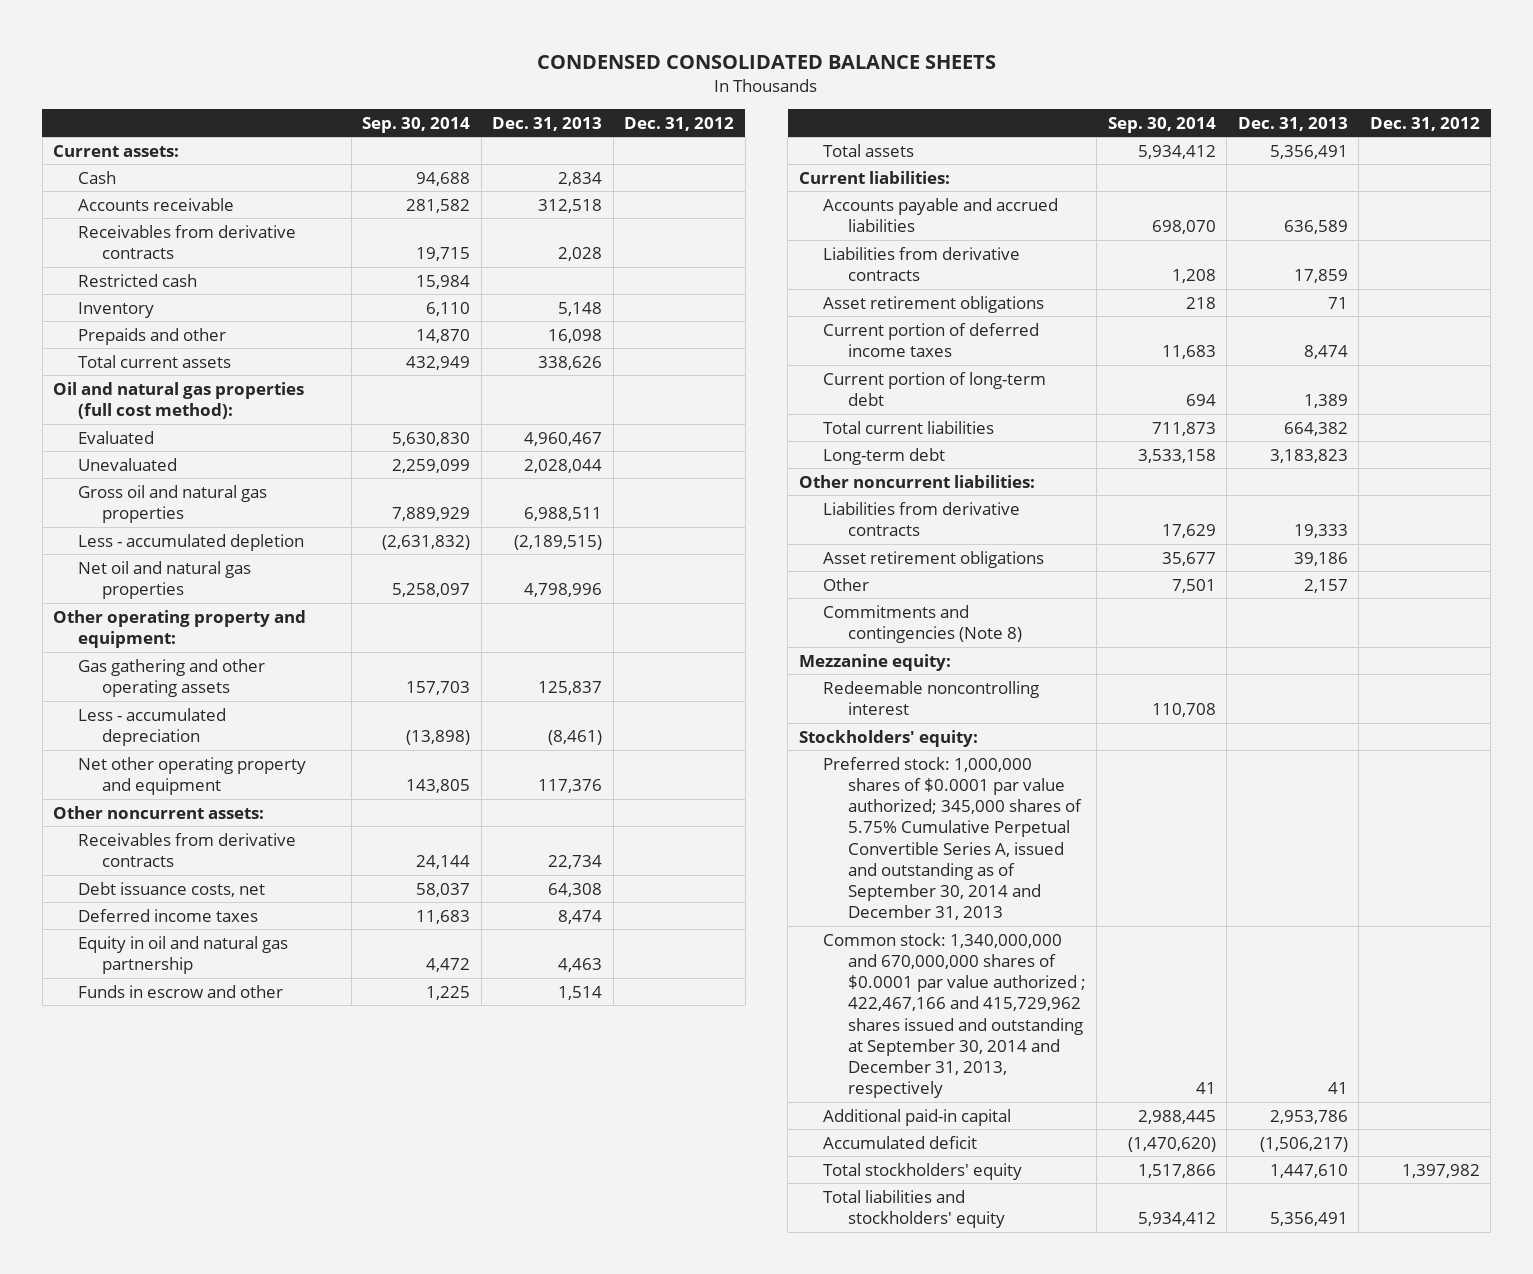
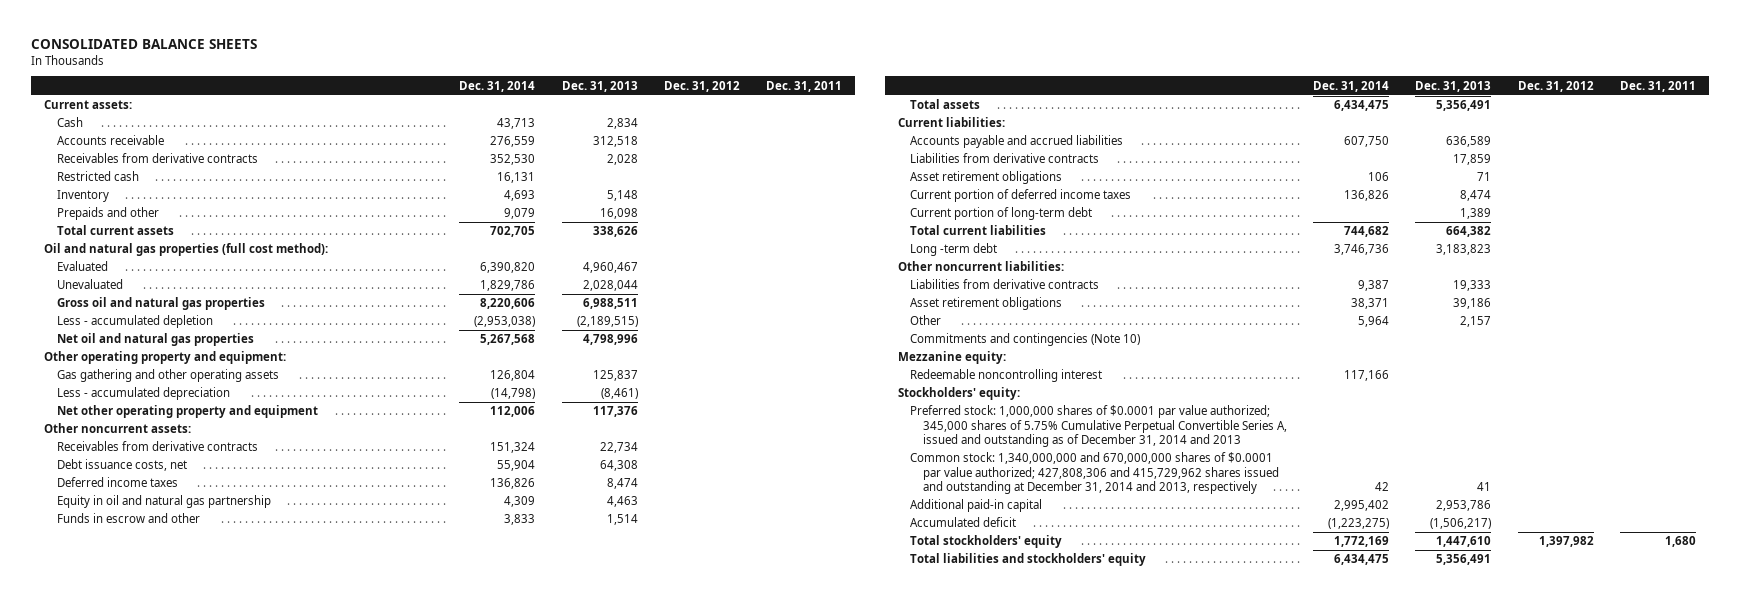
- CONDENSED CONSOLIDATED BALANCE SHEETS
+ CONSOLIDATED BALANCE SHEETS
- | Sep. 30, 2014 | Dec. 31, 2013 | Dec. 31, 2012
+ | Dec. 31, 2014 | Dec. 31, 2013 | Dec. 31, 2012 | Dec. 31, 2011
- Long-term debt | 3,533,158 | 3,183,823 |
+ Long -term debt | 3,746,736 | 3,183,823 | |
- Commitments and contingencies (Note 8)
+ Commitments and contingencies (Note 10)
- Preferred stock: 1,000,000 shares of $0.0001 par value authorized; 345,000 shares of 5.75% Cumulative Perpetual Convertible Series A, issued and outstanding as of September 30, 2014 and December 31, 2013
- Common stock: 1,340,000,000 and 670,000,000 shares of $0.0001 par value authorized ; 422,467,166 and 415,729,962 shares issued and outstanding at September 30, 2014 and December 31, 2013, respectively | 41 | 41 |
+ Preferred stock: 1,000,000 shares of $0.0001 par value authorized; 345,000 shares of 5.75% Cumulative Perpetual Convertible Series A, issued and outstanding as of December 31, 2014 and 2013
+ Common stock: 1,340,000,000 and 670,000,000 shares of $0.0001 par value authorized; 427,808,306 and 415,729,962 shares issued and outstanding at December 31, 2014 and 2013, respectively | 42 | 41 | |

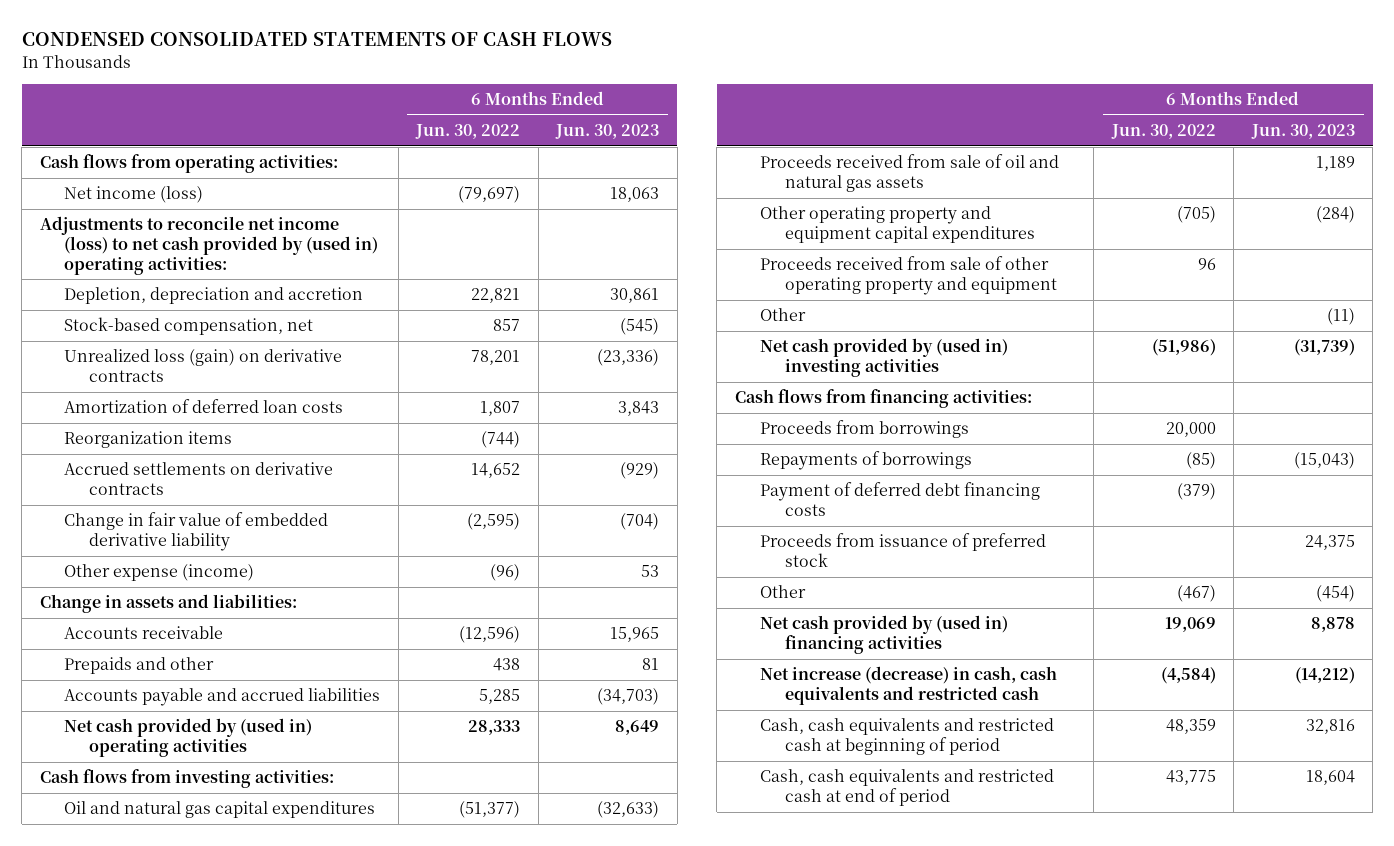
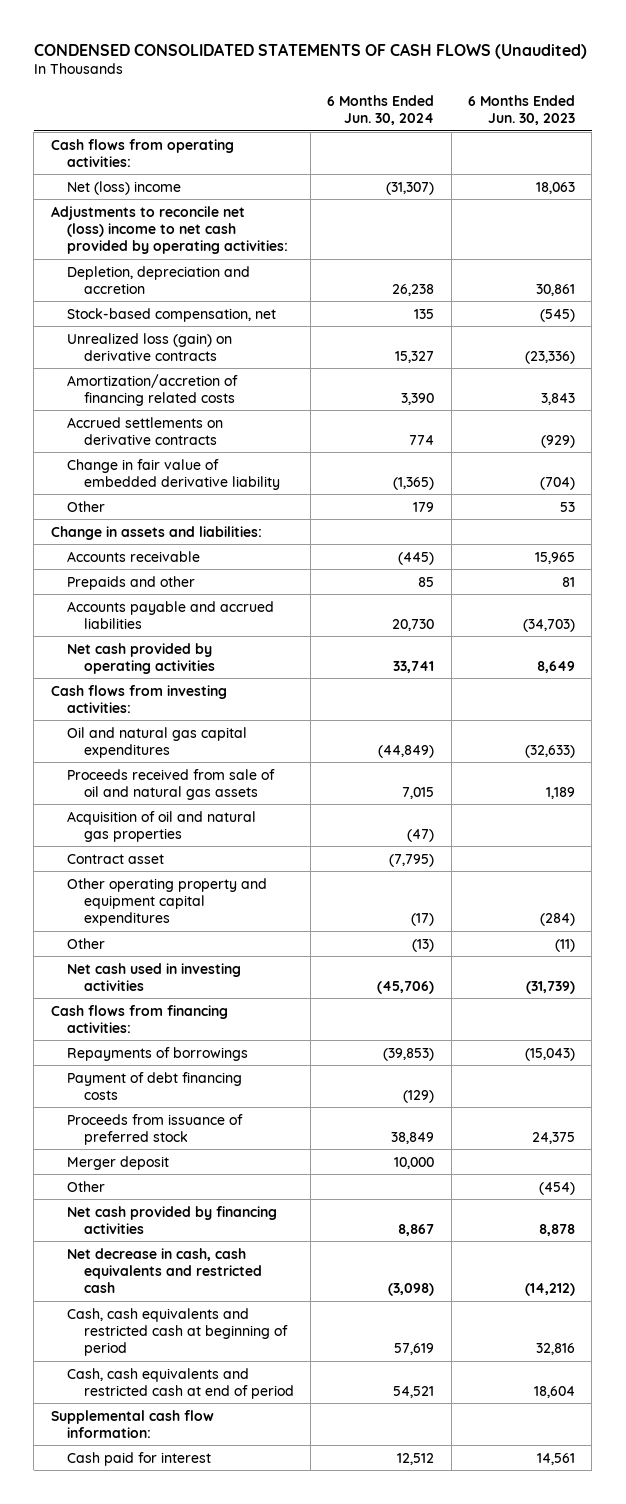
- CONDENSED CONSOLIDATED STATEMENTS OF CASH FLOWS
+ CONDENSED CONSOLIDATED STATEMENTS OF CASH FLOWS (Unaudited)
- | 6 Months Ended Jun. 30, 2022 | 6 Months Ended Jun. 30, 2023
+ | 6 Months Ended Jun. 30, 2024 | 6 Months Ended Jun. 30, 2023
- Net income (loss) | (79,697) | 18,063
- Adjustments to reconcile net income (loss) to net cash provided by (used in) operating activities:
+ Net (loss) income | (31,307) | 18,063
+ Adjustments to reconcile net (loss) income to net cash provided by operating activities:
- Amortization of deferred loan costs | 1,807 | 3,843
- Reorganization items | (744) |
+ Amortization/accretion of financing related costs | 3,390 | 3,843
- Other expense (income) | (96) | 53
+ Other | 179 | 53
- Net cash provided by (used in) operating activities | 28,333 | 8,649
+ Net cash provided by operating activities | 33,741 | 8,649
+ Acquisition of oil and natural gas properties | (47) |
+ Contract asset | (7,795) |
- Proceeds received from sale of other operating property and equipment | 96 |
- Net cash provided by (used in) investing activities | (51,986) | (31,739)
+ Net cash used in investing activities | (45,706) | (31,739)
- Proceeds from borrowings | 20,000 |
- Payment of deferred debt financing costs | (379) |
+ Payment of debt financing costs | (129) |
+ Merger deposit | 10,000 |
- Net cash provided by (used in) financing activities | 19,069 | 8,878
- Net increase (decrease) in cash, cash equivalents and restricted cash | (4,584) | (14,212)
+ Net cash provided by financing activities | 8,867 | 8,878
+ Net decrease in cash, cash equivalents and restricted cash | (3,098) | (14,212)
+ Supplemental cash flow information:
+ Cash paid for interest | 12,512 | 14,561

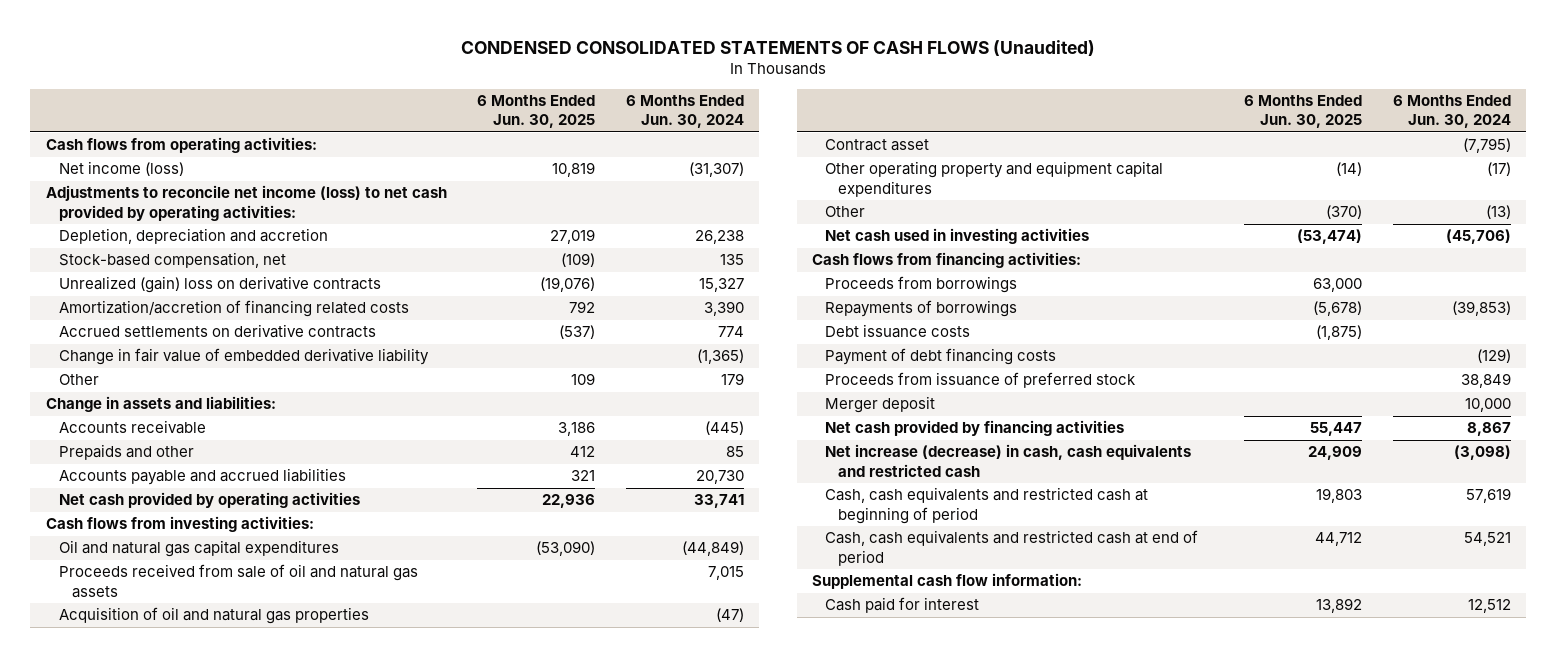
- | 6 Months Ended Jun. 30, 2024 | 6 Months Ended Jun. 30, 2023
+ | 6 Months Ended Jun. 30, 2025 | 6 Months Ended Jun. 30, 2024
- Net (loss) income | (31,307) | 18,063
- Adjustments to reconcile net (loss) income to net cash provided by operating activities:
+ Net income (loss) | 10,819 | (31,307)
+ Adjustments to reconcile net income (loss) to net cash provided by operating activities:
- Unrealized loss (gain) on derivative contracts | 15,327 | (23,336)
+ Unrealized (gain) loss on derivative contracts | (19,076) | 15,327
+ Proceeds from borrowings | 63,000 |
+ Debt issuance costs | (1,875) |
- Other | | (454)
- Net decrease in cash, cash equivalents and restricted cash | (3,098) | (14,212)
+ Net increase (decrease) in cash, cash equivalents and restricted cash | 24,909 | (3,098)

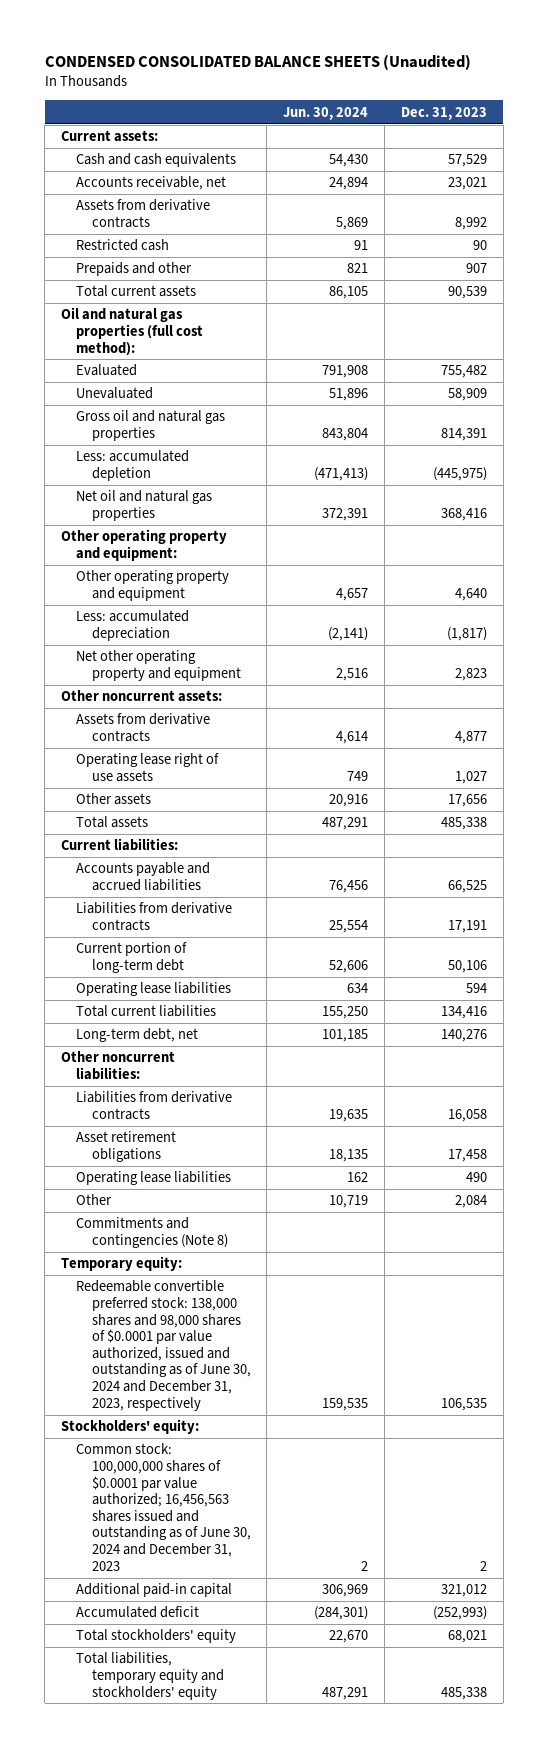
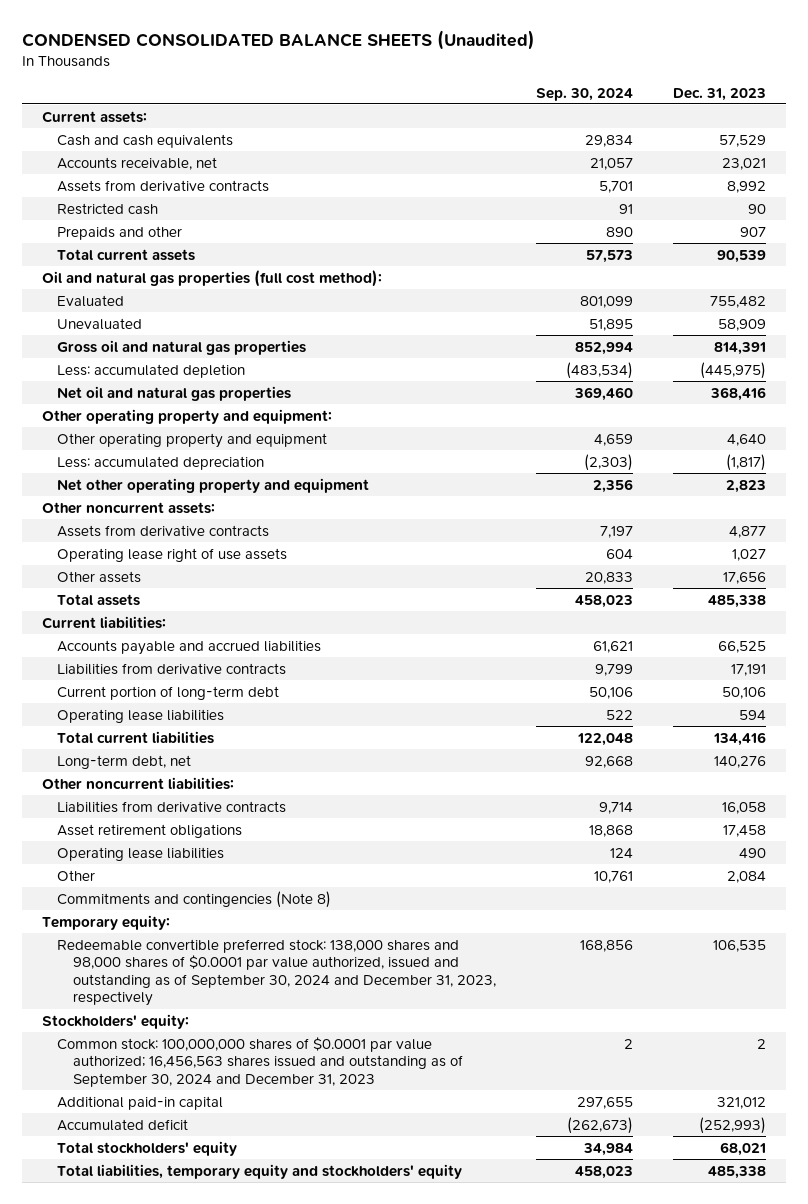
- | Jun. 30, 2024 | Dec. 31, 2023
+ | Sep. 30, 2024 | Dec. 31, 2023
- Redeemable convertible preferred stock: 138,000 shares and 98,000 shares of $0.0001 par value authorized, issued and outstanding as of June 30, 2024 and December 31, 2023, respectively | 159,535 | 106,535
+ Redeemable convertible preferred stock: 138,000 shares and 98,000 shares of $0.0001 par value authorized, issued and outstanding as of September 30, 2024 and December 31, 2023, respectively | 168,856 | 106,535
- Common stock: 100,000,000 shares of $0.0001 par value authorized; 16,456,563 shares issued and outstanding as of June 30, 2024 and December 31, 2023 | 2 | 2
+ Common stock: 100,000,000 shares of $0.0001 par value authorized; 16,456,563 shares issued and outstanding as of September 30, 2024 and December 31, 2023 | 2 | 2

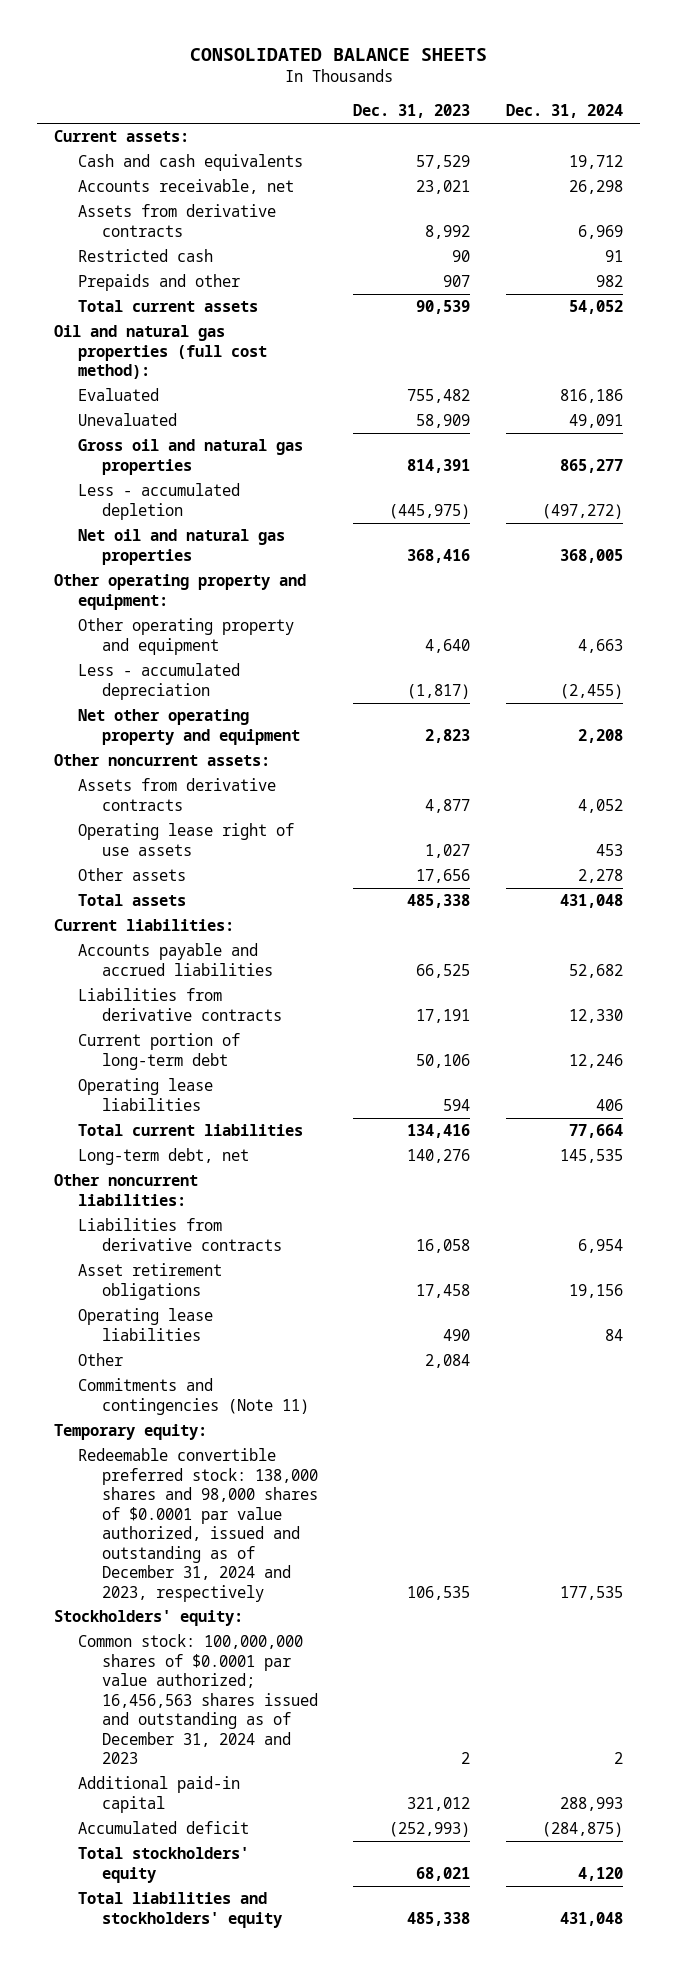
- CONDENSED CONSOLIDATED BALANCE SHEETS (Unaudited)
+ CONSOLIDATED BALANCE SHEETS
- | Sep. 30, 2024 | Dec. 31, 2023
+ | Dec. 31, 2023 | Dec. 31, 2024
- Less: accumulated depletion | (483,534) | (445,975)
+ Less - accumulated depletion | (445,975) | (497,272)
- Less: accumulated depreciation | (2,303) | (1,817)
+ Less - accumulated depreciation | (1,817) | (2,455)
- Commitments and contingencies (Note 8)
+ Commitments and contingencies (Note 11)
- Redeemable convertible preferred stock: 138,000 shares and 98,000 shares of $0.0001 par value authorized, issued and outstanding as of September 30, 2024 and December 31, 2023, respectively | 168,856 | 106,535
+ Redeemable convertible preferred stock: 138,000 shares and 98,000 shares of $0.0001 par value authorized, issued and outstanding as of December 31, 2024 and 2023, respectively | 106,535 | 177,535
- Common stock: 100,000,000 shares of $0.0001 par value authorized; 16,456,563 shares issued and outstanding as of September 30, 2024 and December 31, 2023 | 2 | 2
+ Common stock: 100,000,000 shares of $0.0001 par value authorized; 16,456,563 shares issued and outstanding as of December 31, 2024 and 2023 | 2 | 2
- Total liabilities, temporary equity and stockholders' equity | 458,023 | 485,338
+ Total liabilities and stockholders' equity | 485,338 | 431,048

